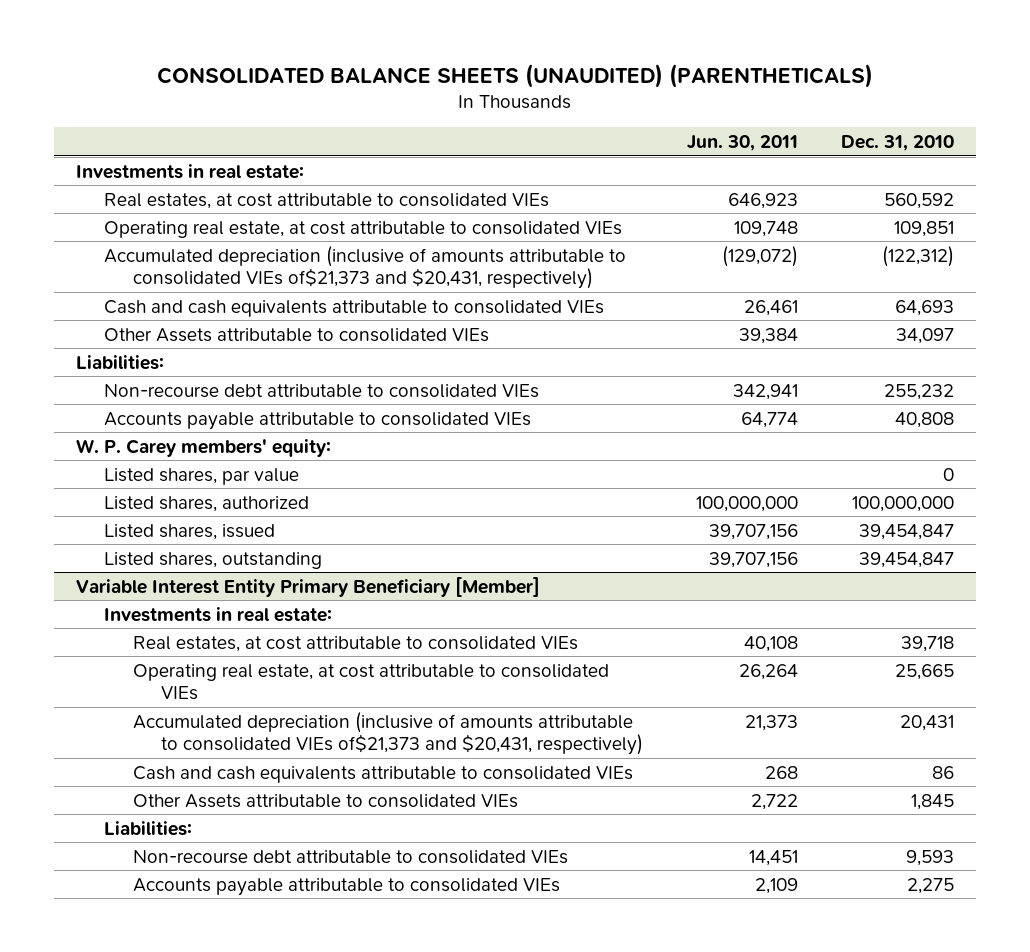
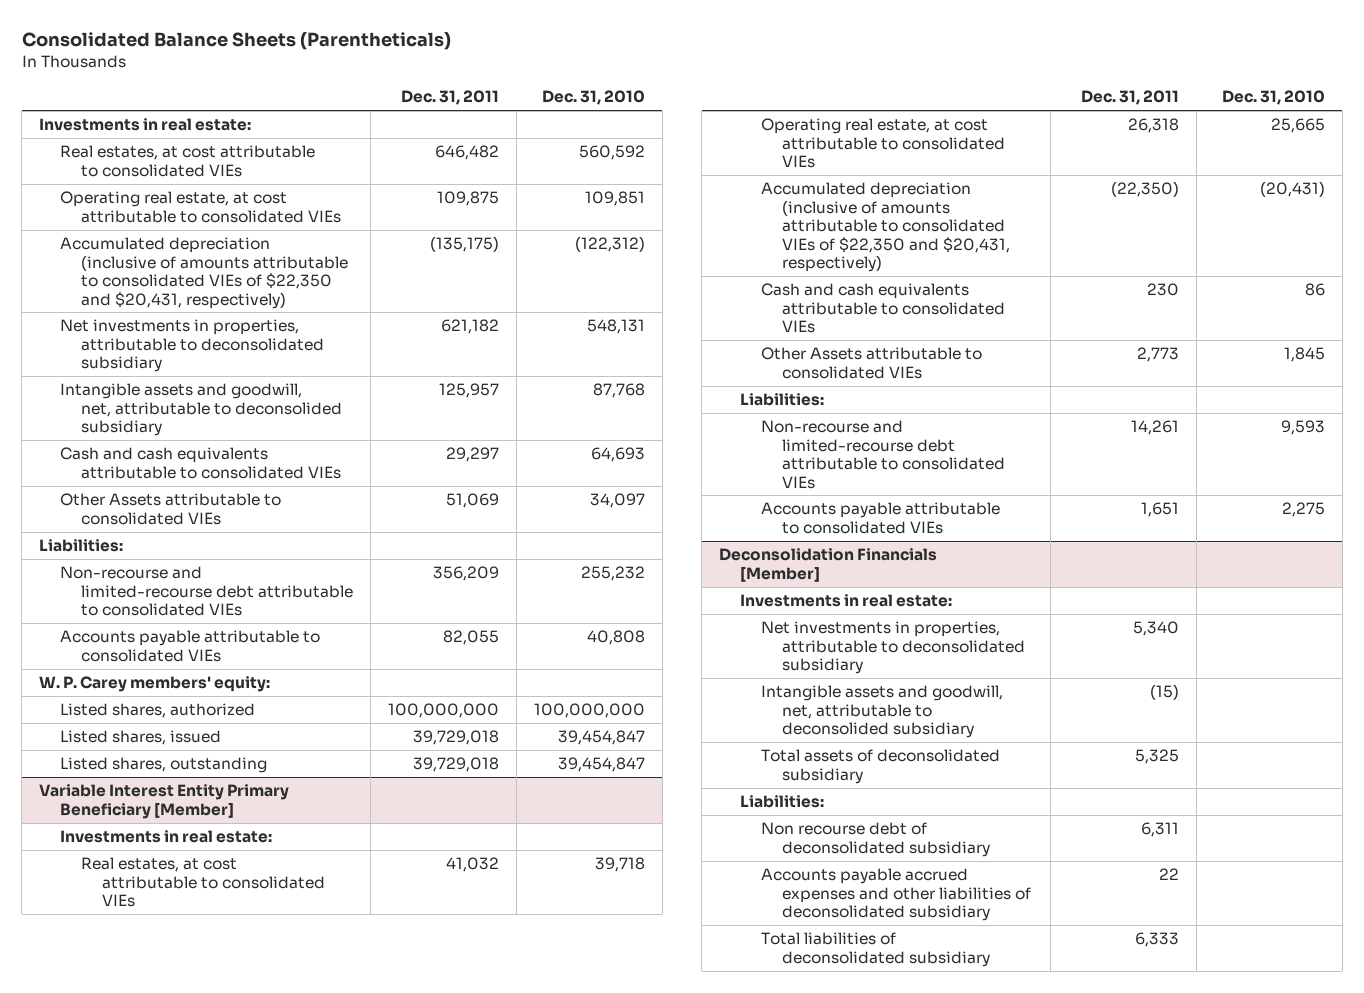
- CONSOLIDATED BALANCE SHEETS (UNAUDITED) (PARENTHETICALS)
+ Consolidated Balance Sheets (Parentheticals)
- | Jun. 30, 2011 | Dec. 31, 2010
+ | Dec. 31, 2011 | Dec. 31, 2010
- Accumulated depreciation (inclusive of amounts attributable to consolidated VIEs of$21,373 and $20,431, respectively) | (129,072) | (122,312)
+ Accumulated depreciation (inclusive of amounts attributable to consolidated VIEs of $22,350 and $20,431, respectively) | (135,175) | (122,312)
+ Net investments in properties, attributable to deconsolidated subsidiary | 621,182 | 548,131
+ Intangible assets and goodwill, net, attributable to deconsolided subsidiary | 125,957 | 87,768
- Non-recourse debt attributable to consolidated VIEs | 342,941 | 255,232
+ Non-recourse and limited-recourse debt attributable to consolidated VIEs | 356,209 | 255,232
- Listed shares, par value | | 0
@ Variable Interest Entity Primary Beneficiary [Member]
- Accumulated depreciation (inclusive of amounts attributable to consolidated VIEs of$21,373 and $20,431, respectively) | 21,373 | 20,431
+ Accumulated depreciation (inclusive of amounts attributable to consolidated VIEs of $22,350 and $20,431, respectively) | (22,350) | (20,431)
- Non-recourse debt attributable to consolidated VIEs | 14,451 | 9,593
+ Non-recourse and limited-recourse debt attributable to consolidated VIEs | 14,261 | 9,593
+ Deconsolidation Financials [Member]
+ Investments in real estate:
+ Net investments in properties, attributable to deconsolidated subsidiary | 5,340 |
+ Intangible assets and goodwill, net, attributable to deconsolided subsidiary | (15) |
+ Total assets of deconsolidated subsidiary | 5,325 |
+ Liabilities:
+ Non recourse debt of deconsolidated subsidiary | 6,311 |
+ Accounts payable accrued expenses and other liabilities of deconsolidated subsidiary | 22 |
+ Total liabilities of deconsolidated subsidiary | 6,333 |

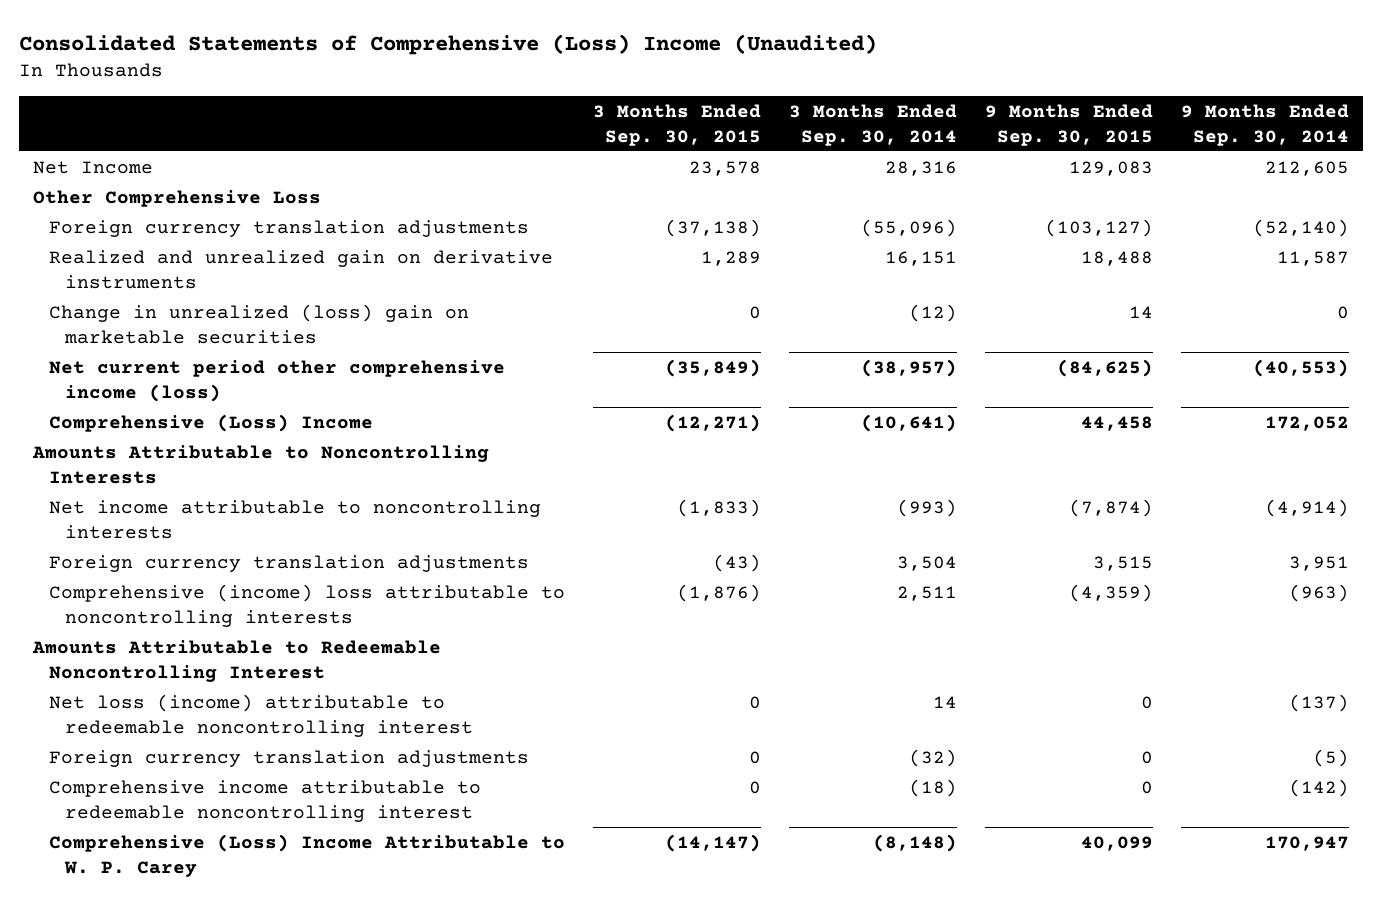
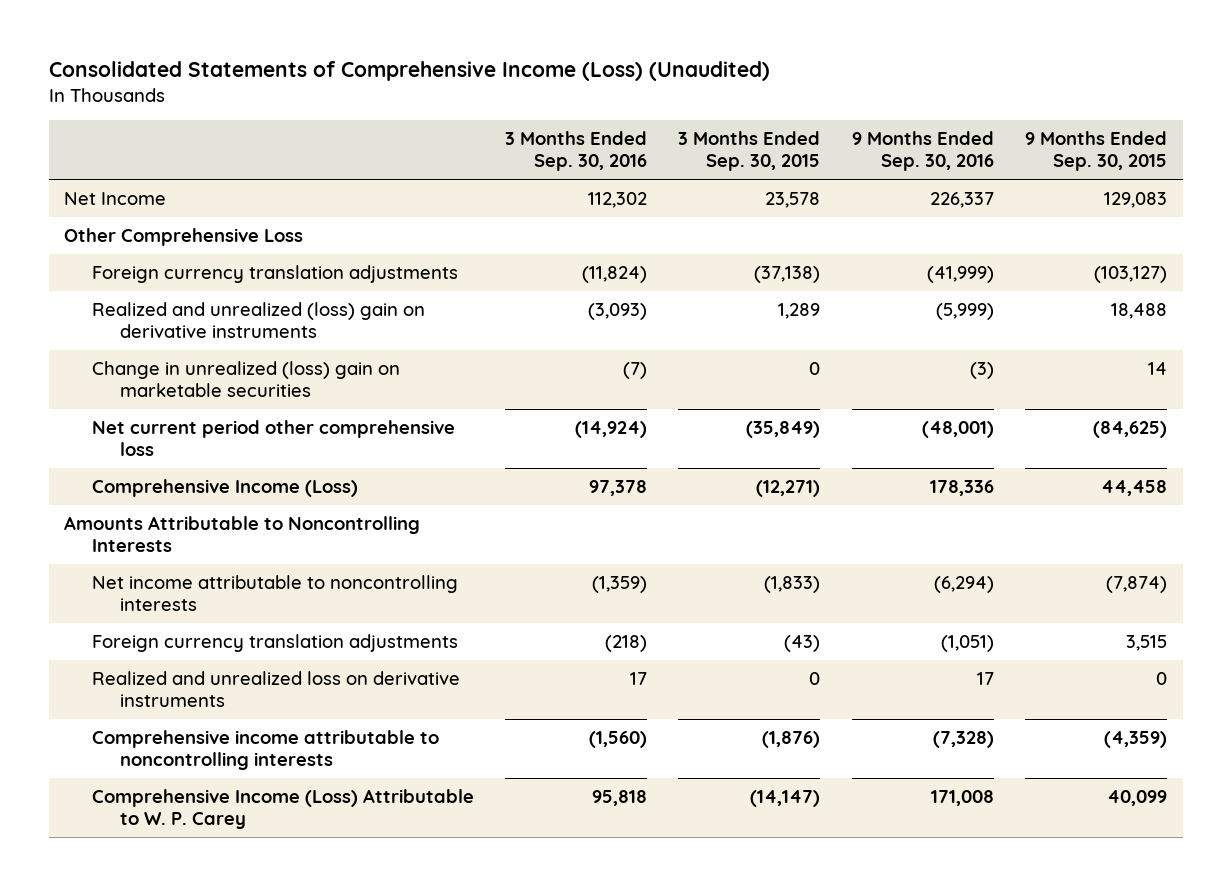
- Consolidated Statements of Comprehensive (Loss) Income (Unaudited)
+ Consolidated Statements of Comprehensive Income (Loss) (Unaudited)
- | 3 Months Ended Sep. 30, 2015 | 3 Months Ended Sep. 30, 2014 | 9 Months Ended Sep. 30, 2015 | 9 Months Ended Sep. 30, 2014
+ | 3 Months Ended Sep. 30, 2016 | 3 Months Ended Sep. 30, 2015 | 9 Months Ended Sep. 30, 2016 | 9 Months Ended Sep. 30, 2015
- Realized and unrealized gain on derivative instruments | 1,289 | 16,151 | 18,488 | 11,587
+ Realized and unrealized (loss) gain on derivative instruments | (3,093) | 1,289 | (5,999) | 18,488
- Net current period other comprehensive income (loss) | (35,849) | (38,957) | (84,625) | (40,553)
- Comprehensive (Loss) Income | (12,271) | (10,641) | 44,458 | 172,052
+ Net current period other comprehensive loss | (14,924) | (35,849) | (48,001) | (84,625)
+ Comprehensive Income (Loss) | 97,378 | (12,271) | 178,336 | 44,458
- Comprehensive (income) loss attributable to noncontrolling interests | (1,876) | 2,511 | (4,359) | (963)
- Amounts Attributable to Redeemable Noncontrolling Interest
- Net loss (income) attributable to redeemable noncontrolling interest | 0 | 14 | 0 | (137)
- Foreign currency translation adjustments | 0 | (32) | 0 | (5)
- Comprehensive income attributable to redeemable noncontrolling interest | 0 | (18) | 0 | (142)
- Comprehensive (Loss) Income Attributable to W. P. Carey | (14,147) | (8,148) | 40,099 | 170,947
+ Realized and unrealized loss on derivative instruments | 17 | 0 | 17 | 0
+ Comprehensive income attributable to noncontrolling interests | (1,560) | (1,876) | (7,328) | (4,359)
+ Comprehensive Income (Loss) Attributable to W. P. Carey | 95,818 | (14,147) | 171,008 | 40,099

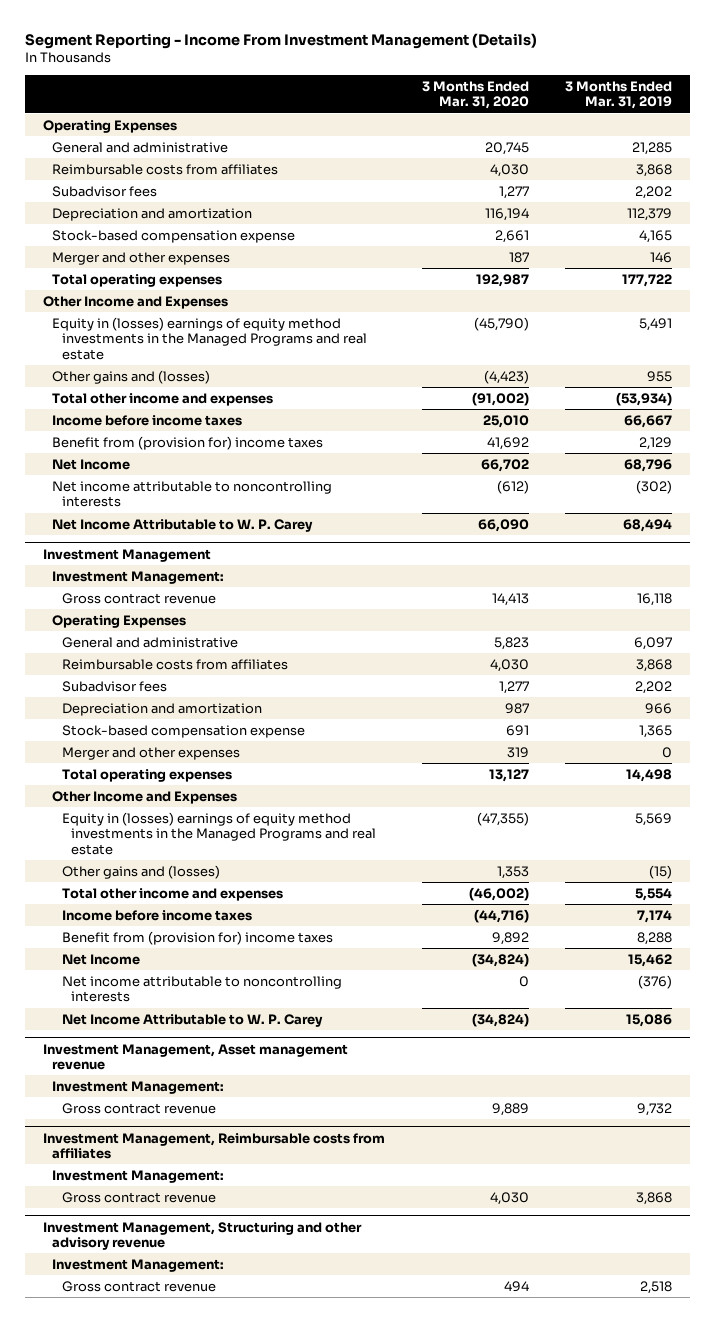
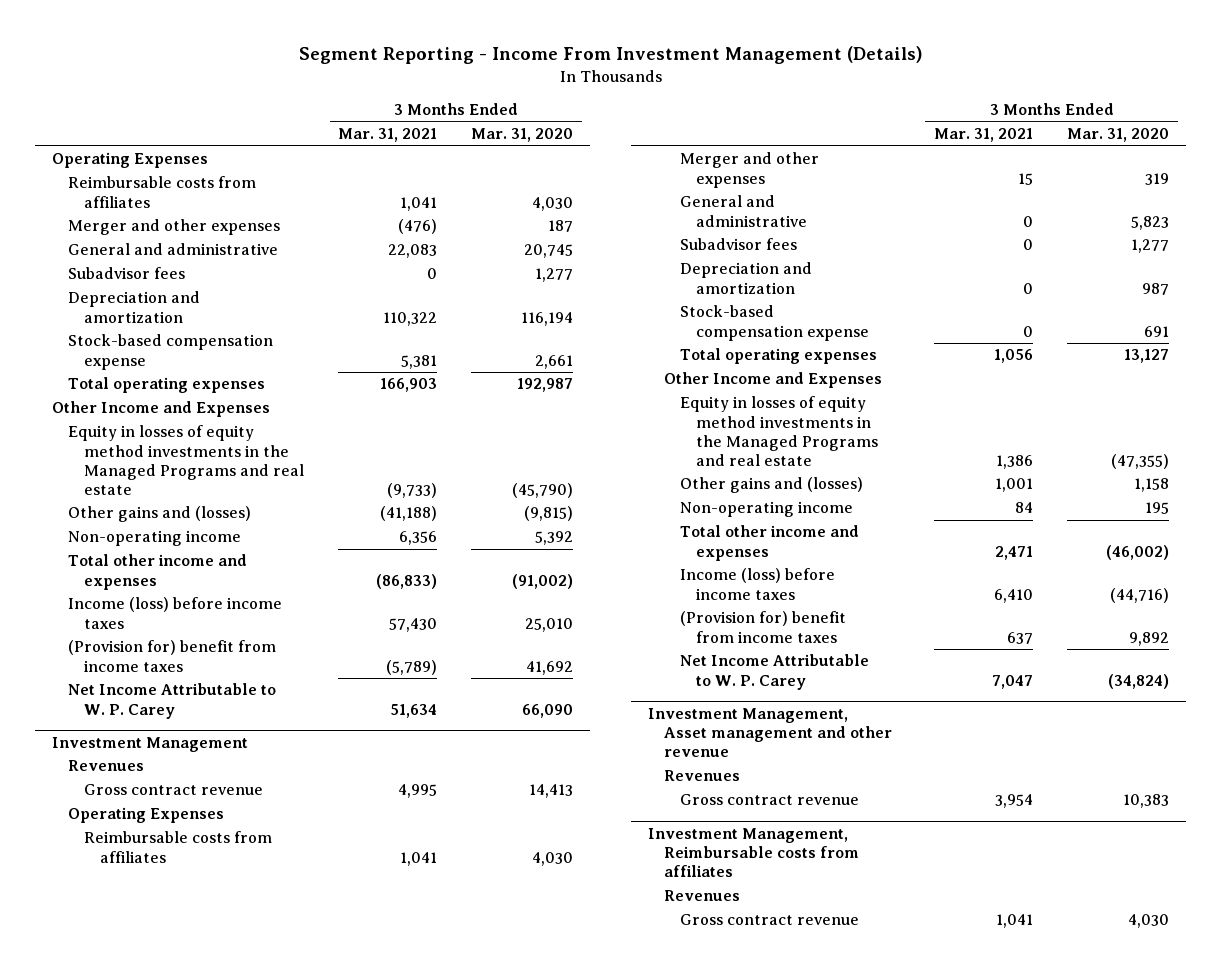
- | 3 Months Ended Mar. 31, 2020 | 3 Months Ended Mar. 31, 2019
+ | 3 Months Ended Mar. 31, 2021 | 3 Months Ended Mar. 31, 2020
moved up: Merger and other expenses | (476) | 187
moved down: General and administrative | 22,083 | 20,745
- Equity in (losses) earnings of equity method investments in the Managed Programs and real estate | (45,790) | 5,491
- Other gains and (losses) | (4,423) | 955
+ Equity in losses of equity method investments in the Managed Programs and real estate | (9,733) | (45,790)
+ Other gains and (losses) | (41,188) | (9,815)
+ Non-operating income | 6,356 | 5,392
- Income before income taxes | 25,010 | 66,667
- Benefit from (provision for) income taxes | 41,692 | 2,129
- Net Income | 66,702 | 68,796
- Net income attributable to noncontrolling interests | (612) | (302)
+ Income (loss) before income taxes | 57,430 | 25,010
+ (Provision for) benefit from income taxes | (5,789) | 41,692
@ Investment Management
- Investment Management:
+ Revenues
moved up: Merger and other expenses | 15 | 319
moved down: General and administrative | 0 | 5,823
- Equity in (losses) earnings of equity method investments in the Managed Programs and real estate | (47,355) | 5,569
- Other gains and (losses) | 1,353 | (15)
+ Equity in losses of equity method investments in the Managed Programs and real estate | 1,386 | (47,355)
+ Other gains and (losses) | 1,001 | 1,158
+ Non-operating income | 84 | 195
- Income before income taxes | (44,716) | 7,174
- Benefit from (provision for) income taxes | 9,892 | 8,288
- Net Income | (34,824) | 15,462
- Net income attributable to noncontrolling interests | 0 | (376)
+ Income (loss) before income taxes | 6,410 | (44,716)
+ (Provision for) benefit from income taxes | 637 | 9,892
- Investment Management, Asset management revenue
- Investment Management:
- Gross contract revenue | 9,889 | 9,732
+ Investment Management, Asset management and other revenue
+ Revenues
+ Gross contract revenue | 3,954 | 10,383
@ Investment Management, Reimbursable costs from affiliates
- Investment Management:
+ Revenues
- Investment Management, Structuring and other advisory revenue
- Investment Management:
- Gross contract revenue | 494 | 2,518

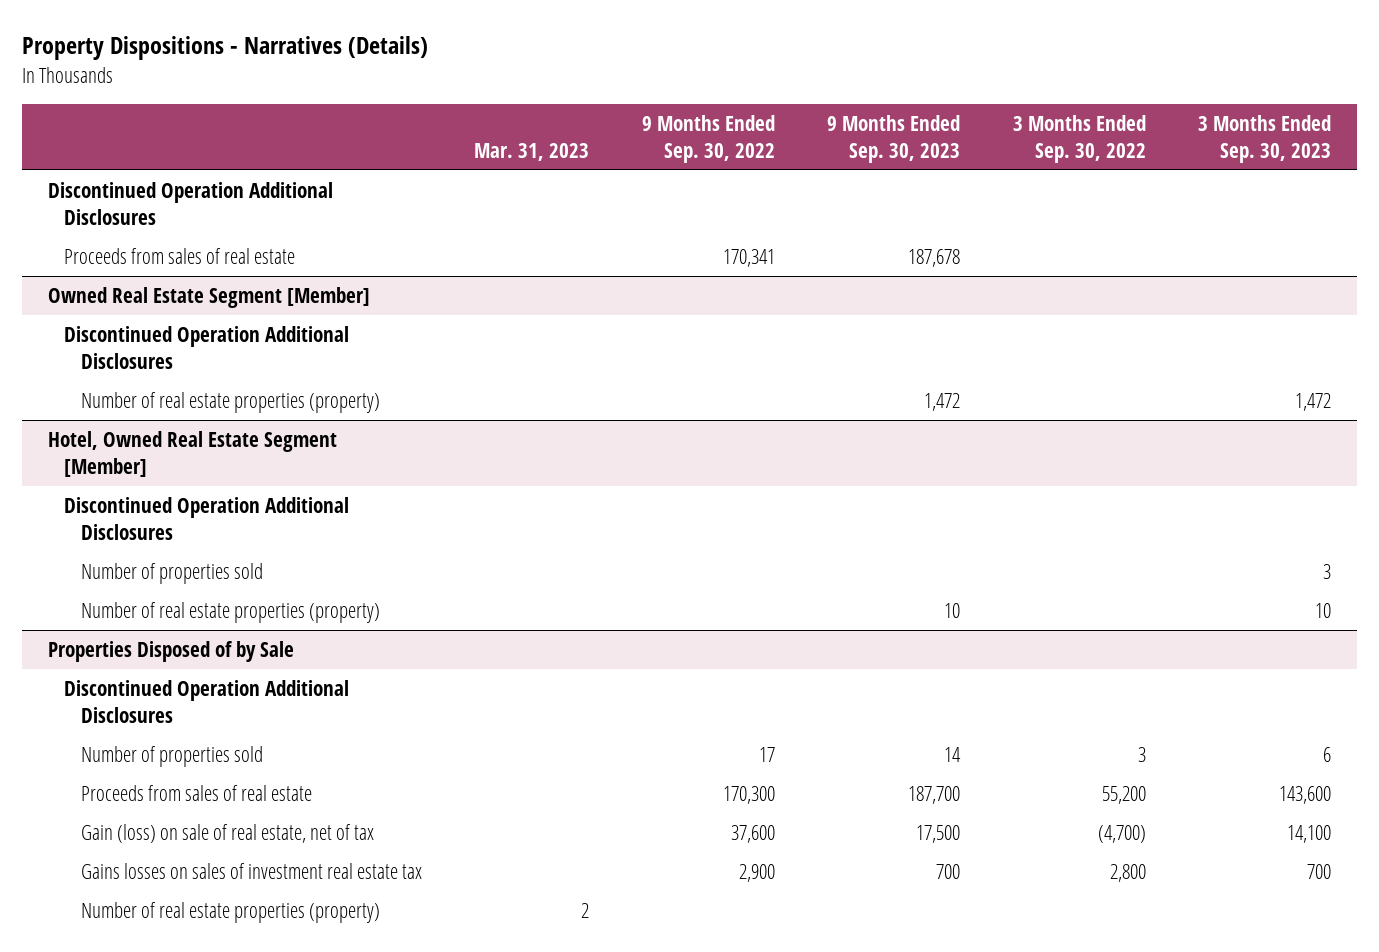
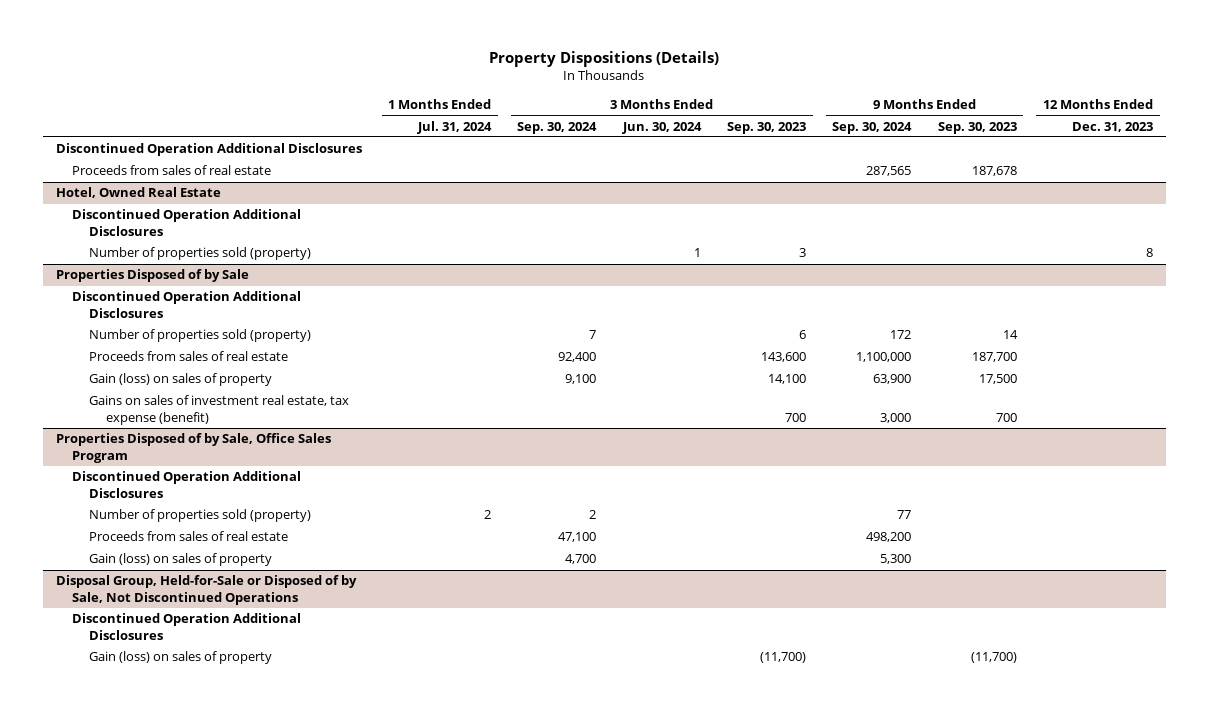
- Property Dispositions - Narratives (Details)
+ Property Dispositions (Details)
- | Mar. 31, 2023 | 9 Months Ended Sep. 30, 2022 | 9 Months Ended Sep. 30, 2023 | 3 Months Ended Sep. 30, 2022 | 3 Months Ended Sep. 30, 2023
+ | 1 Months Ended Jul. 31, 2024 | 3 Months Ended Sep. 30, 2024 | 3 Months Ended Jun. 30, 2024 | 3 Months Ended Sep. 30, 2023 | 9 Months Ended Sep. 30, 2024 | 9 Months Ended Sep. 30, 2023 | 12 Months Ended Dec. 31, 2023
- Owned Real Estate Segment [Member]
- Discontinued Operation Additional Disclosures
- Number of real estate properties (property) | | | 1,472 | | 1,472
- Hotel, Owned Real Estate Segment [Member]
+ Hotel, Owned Real Estate
- Number of properties sold | | | | | 3
- Number of real estate properties (property) | | | 10 | | 10
+ Number of properties sold (property) | | | 1 | 3 | | | 8
@ Properties Disposed of by Sale
- Number of properties sold | | 17 | 14 | 3 | 6
+ Number of properties sold (property) | | 7 | | 6 | 172 | 14 |
- Gain (loss) on sale of real estate, net of tax | | 37,600 | 17,500 | (4,700) | 14,100
- Gains losses on sales of investment real estate tax | | 2,900 | 700 | 2,800 | 700
- Number of real estate properties (property) | 2 | | | |
+ Gain (loss) on sales of property | | 9,100 | | 14,100 | 63,900 | 17,500 |
+ Gains on sales of investment real estate, tax expense (benefit) | | | | 700 | 3,000 | 700 |
+ Properties Disposed of by Sale, Office Sales Program
+ Discontinued Operation Additional Disclosures
+ Number of properties sold (property) | 2 | 2 | | | 77 | |
+ Proceeds from sales of real estate | | 47,100 | | | 498,200 | |
+ Gain (loss) on sales of property | | 4,700 | | | 5,300 | |
+ Disposal Group, Held-for-Sale or Disposed of by Sale, Not Discontinued Operations
+ Discontinued Operation Additional Disclosures
+ Gain (loss) on sales of property | | | | (11,700) | | (11,700) |

